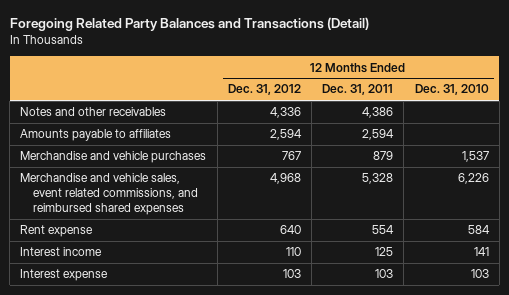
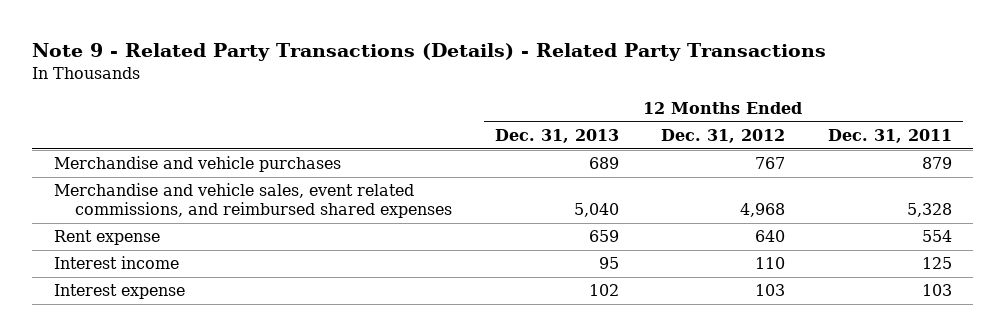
- Foregoing Related Party Balances and Transactions (Detail)
+ Note 9 - Related Party Transactions (Details) - Related Party Transactions
- | 12 Months Ended Dec. 31, 2012 | 12 Months Ended Dec. 31, 2011 | 12 Months Ended Dec. 31, 2010
+ | 12 Months Ended Dec. 31, 2013 | 12 Months Ended Dec. 31, 2012 | 12 Months Ended Dec. 31, 2011
- Notes and other receivables | 4,336 | 4,386 |
- Amounts payable to affiliates | 2,594 | 2,594 |

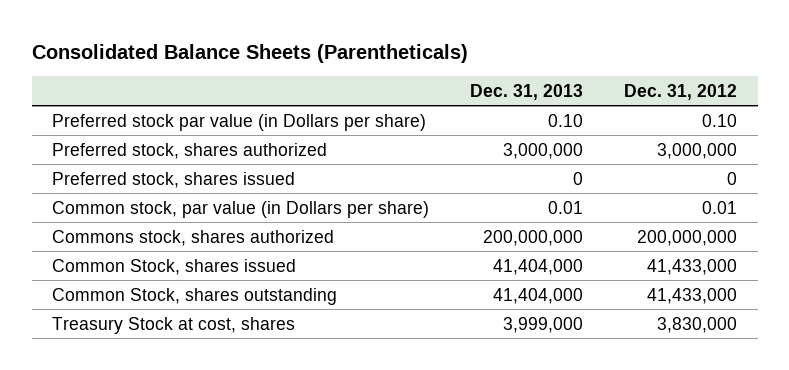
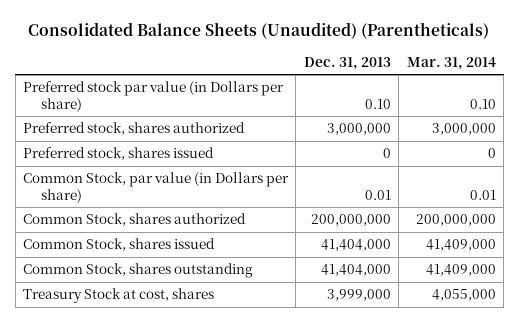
- Consolidated Balance Sheets (Parentheticals)
+ Consolidated Balance Sheets (Unaudited) (Parentheticals)
- | Dec. 31, 2013 | Dec. 31, 2012
+ | Dec. 31, 2013 | Mar. 31, 2014
- Common stock, par value (in Dollars per share) | 0.01 | 0.01
- Commons stock, shares authorized | 200,000,000 | 200,000,000
+ Common Stock, par value (in Dollars per share) | 0.01 | 0.01
+ Common Stock, shares authorized | 200,000,000 | 200,000,000

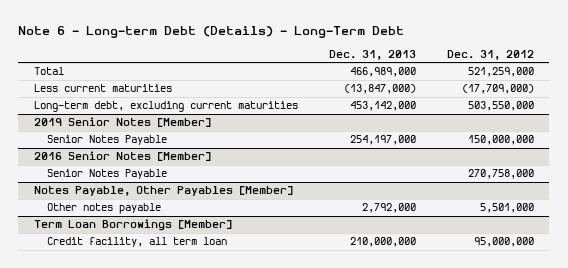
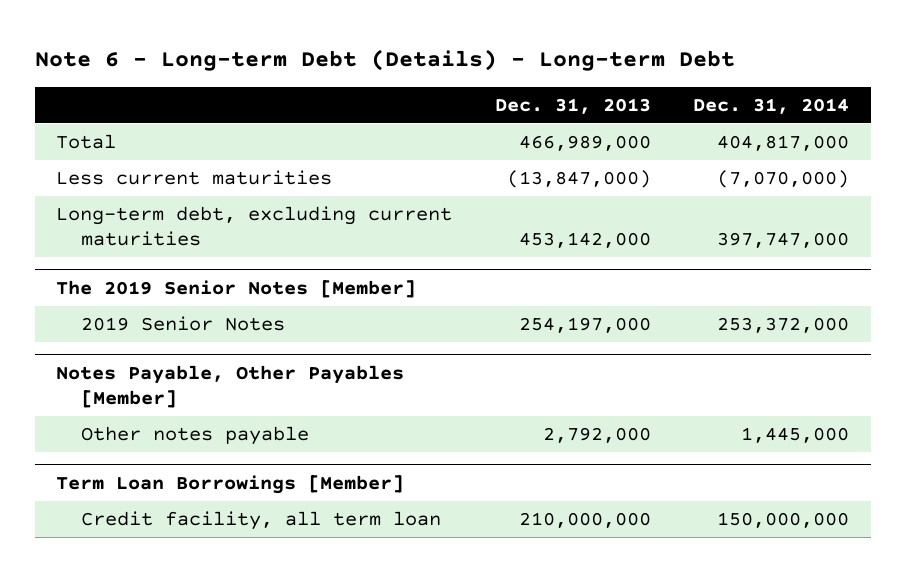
- Note 6 - Long-term Debt (Details) - Long-Term Debt
+ Note 6 - Long-term Debt (Details) - Long-term Debt
- | Dec. 31, 2013 | Dec. 31, 2012
+ | Dec. 31, 2013 | Dec. 31, 2014
- 2019 Senior Notes [Member]
- Senior Notes Payable | 254,197,000 | 150,000,000
- 2016 Senior Notes [Member]
- Senior Notes Payable | | 270,758,000
+ The 2019 Senior Notes [Member]
+ 2019 Senior Notes | 254,197,000 | 253,372,000

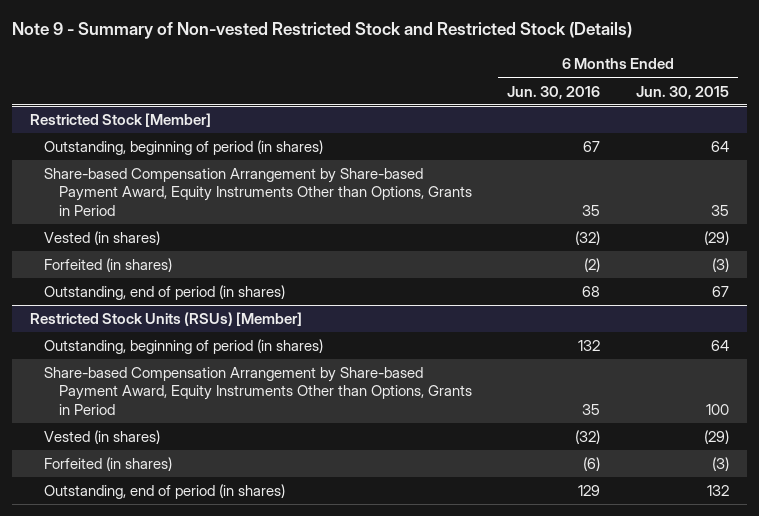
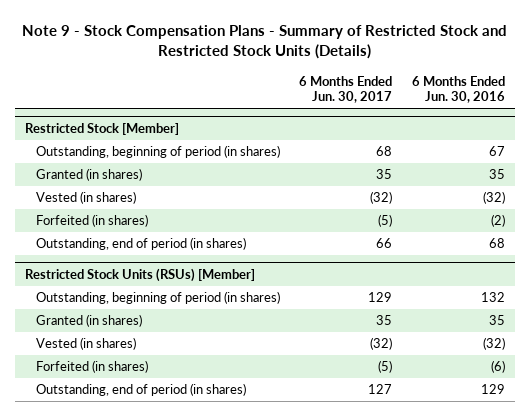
- Note 9 - Summary of Non-vested Restricted Stock and Restricted Stock (Details)
+ Note 9 - Stock Compensation Plans - Summary of Restricted Stock and Restricted Stock Units (Details)
- | 6 Months Ended Jun. 30, 2016 | 6 Months Ended Jun. 30, 2015
+ | 6 Months Ended Jun. 30, 2017 | 6 Months Ended Jun. 30, 2016
@ Restricted Stock [Member]
- Share-based Compensation Arrangement by Share-based Payment Award, Equity Instruments Other than Options, Grants in Period | 35 | 35
+ Granted (in shares) | 35 | 35
@ Restricted Stock Units (RSUs) [Member]
- Share-based Compensation Arrangement by Share-based Payment Award, Equity Instruments Other than Options, Grants in Period | 35 | 100
+ Granted (in shares) | 35 | 35

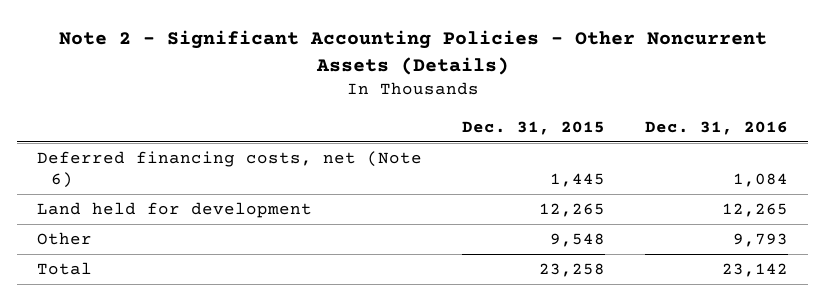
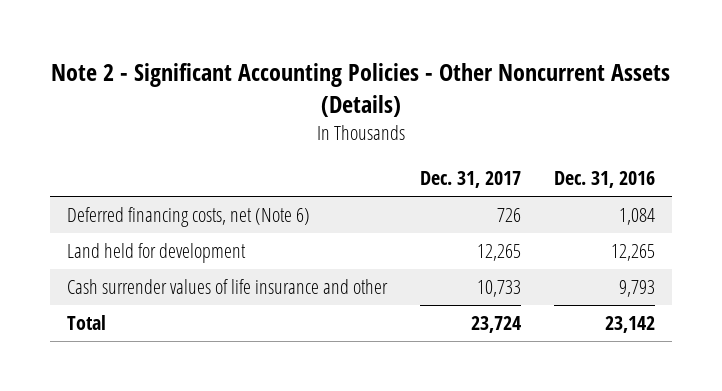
- | Dec. 31, 2015 | Dec. 31, 2016
+ | Dec. 31, 2017 | Dec. 31, 2016
- Other | 9,548 | 9,793
+ Cash surrender values of life insurance and other | 10,733 | 9,793

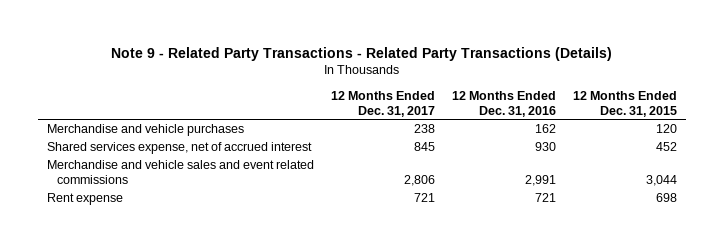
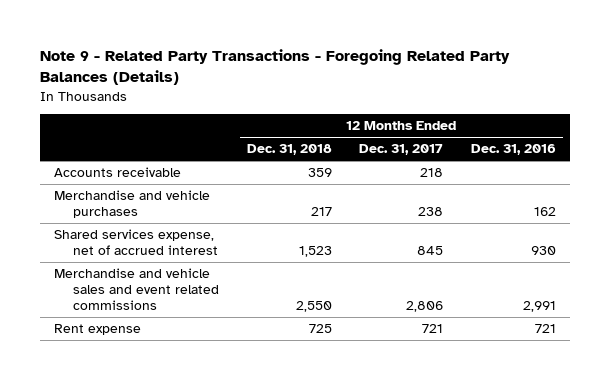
- Note 9 - Related Party Transactions - Related Party Transactions (Details)
+ Note 9 - Related Party Transactions - Foregoing Related Party Balances (Details)
- | 12 Months Ended Dec. 31, 2017 | 12 Months Ended Dec. 31, 2016 | 12 Months Ended Dec. 31, 2015
+ | 12 Months Ended Dec. 31, 2018 | 12 Months Ended Dec. 31, 2017 | 12 Months Ended Dec. 31, 2016
+ Accounts receivable | 359 | 218 |

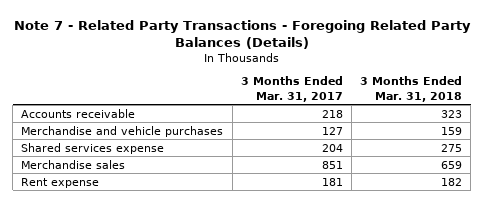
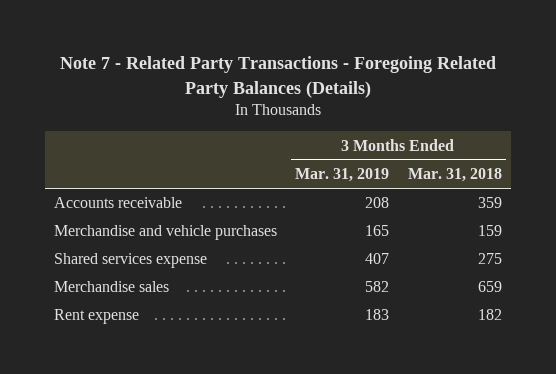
- | 3 Months Ended Mar. 31, 2017 | 3 Months Ended Mar. 31, 2018
+ | 3 Months Ended Mar. 31, 2019 | 3 Months Ended Mar. 31, 2018
- Accounts receivable | 218 | 323
+ Accounts receivable | 208 | 359

